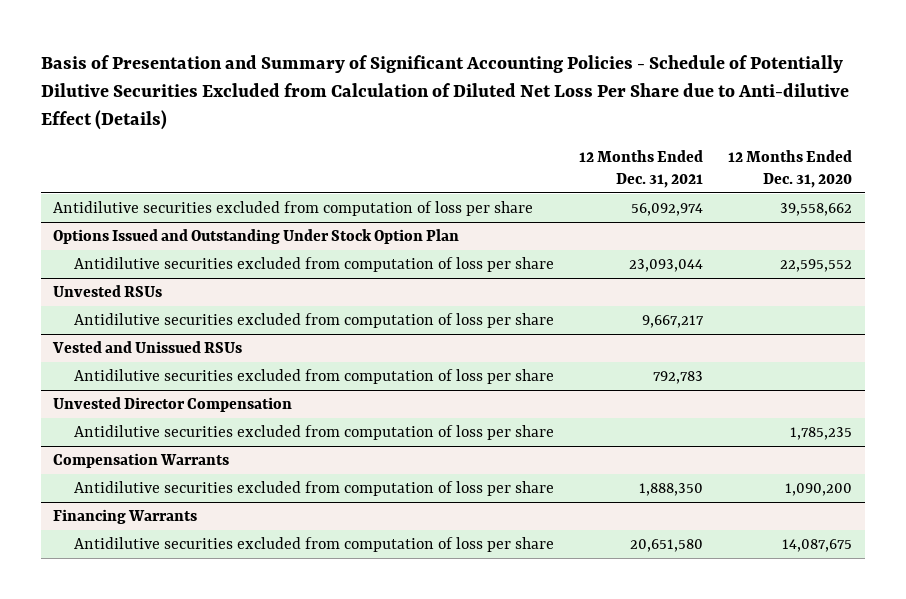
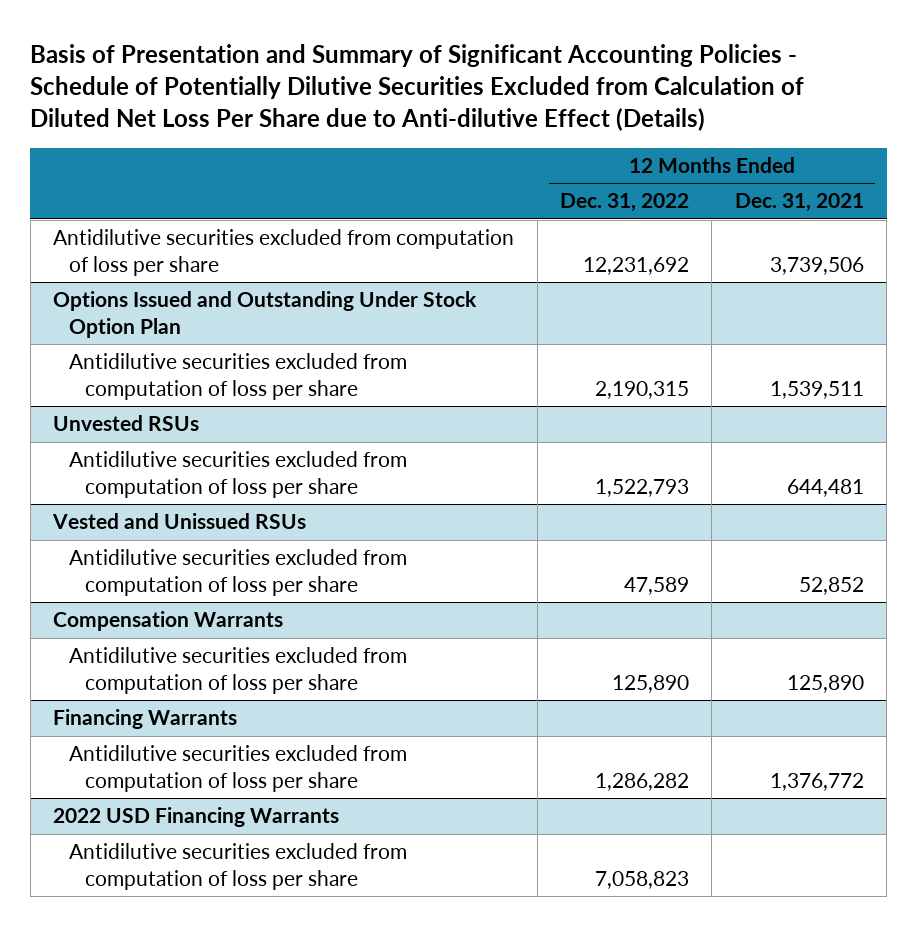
- | 12 Months Ended Dec. 31, 2021 | 12 Months Ended Dec. 31, 2020
+ | 12 Months Ended Dec. 31, 2022 | 12 Months Ended Dec. 31, 2021
- Antidilutive securities excluded from computation of loss per share | 56,092,974 | 39,558,662
+ Antidilutive securities excluded from computation of loss per share | 12,231,692 | 3,739,506
@ Options Issued and Outstanding Under Stock Option Plan
- Antidilutive securities excluded from computation of loss per share | 23,093,044 | 22,595,552
+ Antidilutive securities excluded from computation of loss per share | 2,190,315 | 1,539,511
@ Unvested RSUs
- Antidilutive securities excluded from computation of loss per share | 9,667,217 |
+ Antidilutive securities excluded from computation of loss per share | 1,522,793 | 644,481
@ Vested and Unissued RSUs
- Antidilutive securities excluded from computation of loss per share | 792,783 |
- Unvested Director Compensation
- Antidilutive securities excluded from computation of loss per share | | 1,785,235
@ Vested and Unissued RSUs
+ Antidilutive securities excluded from computation of loss per share | 47,589 | 52,852
@ Compensation Warrants
- Antidilutive securities excluded from computation of loss per share | 1,888,350 | 1,090,200
+ Antidilutive securities excluded from computation of loss per share | 125,890 | 125,890
@ Financing Warrants
- Antidilutive securities excluded from computation of loss per share | 20,651,580 | 14,087,675
+ Antidilutive securities excluded from computation of loss per share | 1,286,282 | 1,376,772
+ 2022 USD Financing Warrants
+ Antidilutive securities excluded from computation of loss per share | 7,058,823 |

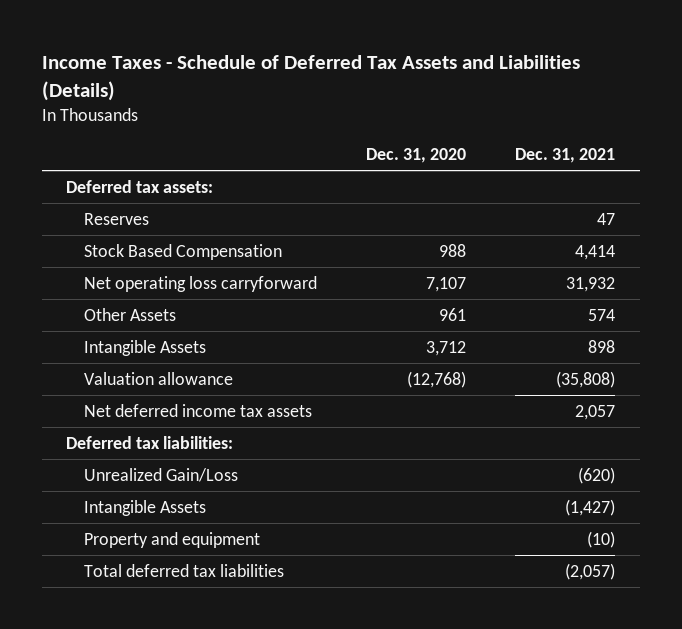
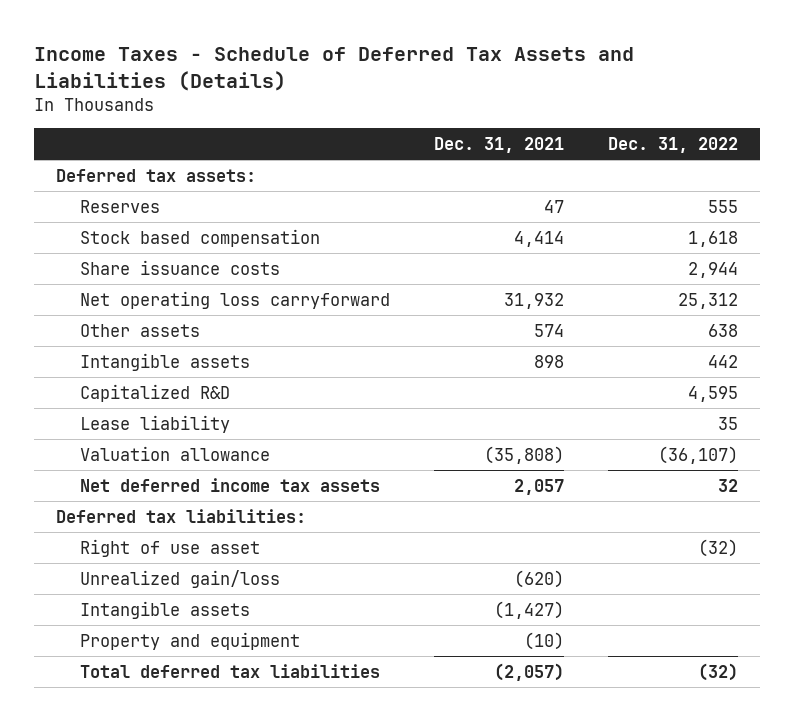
- | Dec. 31, 2020 | Dec. 31, 2021
+ | Dec. 31, 2021 | Dec. 31, 2022
- Stock Based Compensation | 988 | 4,414
+ Stock based compensation | 4,414 | 1,618
+ Share issuance costs | | 2,944
- Other Assets | 961 | 574
- Intangible Assets | 3,712 | 898
+ Other assets | 574 | 638
+ Intangible assets | 898 | 442
+ Capitalized R&D | | 4,595
+ Lease liability | | 35
- Unrealized Gain/Loss | | (620)
- Intangible Assets | | (1,427)
+ Right of use asset | | (32)
+ Unrealized gain/loss | (620) |
+ Intangible assets | (1,427) |

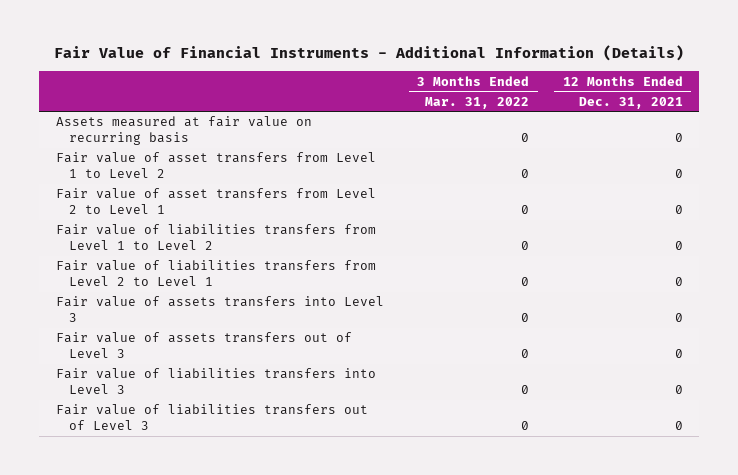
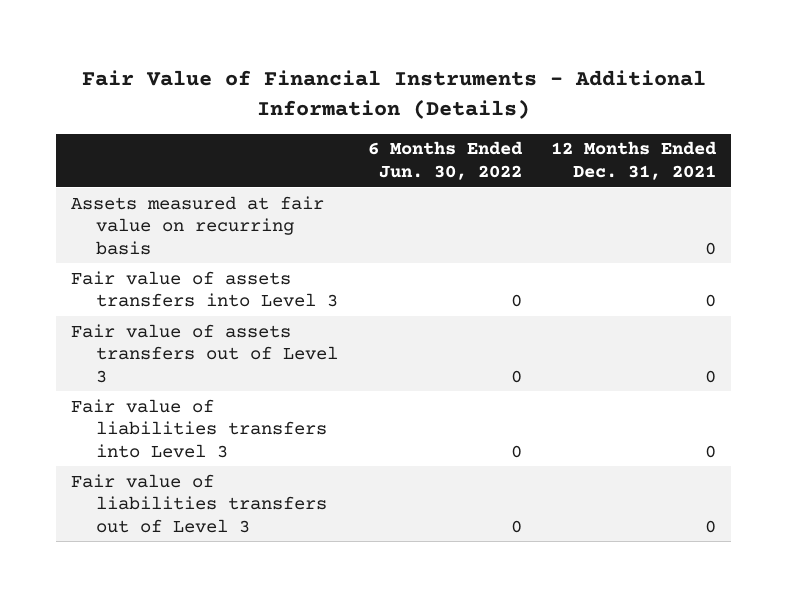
- | 3 Months Ended Mar. 31, 2022 | 12 Months Ended Dec. 31, 2021
+ | 6 Months Ended Jun. 30, 2022 | 12 Months Ended Dec. 31, 2021
- Fair value of asset transfers from Level 1 to Level 2 | 0 | 0
- Fair value of asset transfers from Level 2 to Level 1 | 0 | 0
- Fair value of liabilities transfers from Level 1 to Level 2 | 0 | 0
- Fair value of liabilities transfers from Level 2 to Level 1 | 0 | 0

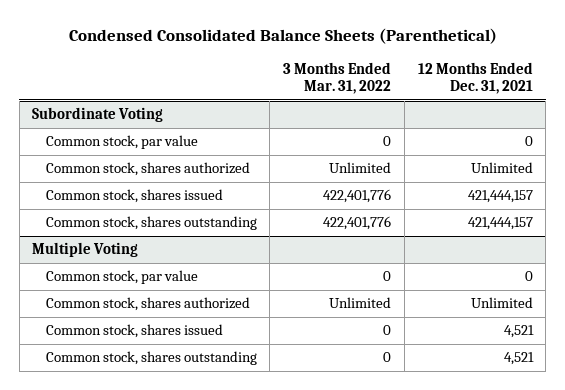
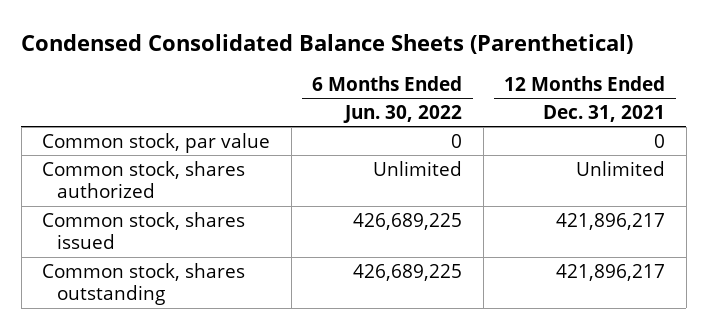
- | 3 Months Ended Mar. 31, 2022 | 12 Months Ended Dec. 31, 2021
+ | 6 Months Ended Jun. 30, 2022 | 12 Months Ended Dec. 31, 2021
- Subordinate Voting
- Common stock, shares issued | 422,401,776 | 421,444,157
- Common stock, shares outstanding | 422,401,776 | 421,444,157
- Multiple Voting
- Common stock, par value | 0 | 0
- Common stock, shares authorized | Unlimited | Unlimited
- Common stock, shares issued | 0 | 4,521
- Common stock, shares outstanding | 0 | 4,521
+ Common stock, shares issued | 426,689,225 | 421,896,217
+ Common stock, shares outstanding | 426,689,225 | 421,896,217

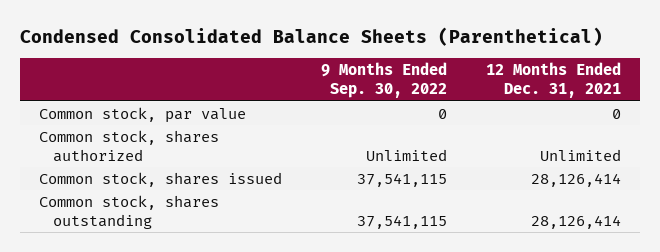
- | 6 Months Ended Jun. 30, 2022 | 12 Months Ended Dec. 31, 2021
+ | 9 Months Ended Sep. 30, 2022 | 12 Months Ended Dec. 31, 2021
- Common stock, shares issued | 426,689,225 | 421,896,217
- Common stock, shares outstanding | 426,689,225 | 421,896,217
+ Common stock, shares issued | 37,541,115 | 28,126,414
+ Common stock, shares outstanding | 37,541,115 | 28,126,414

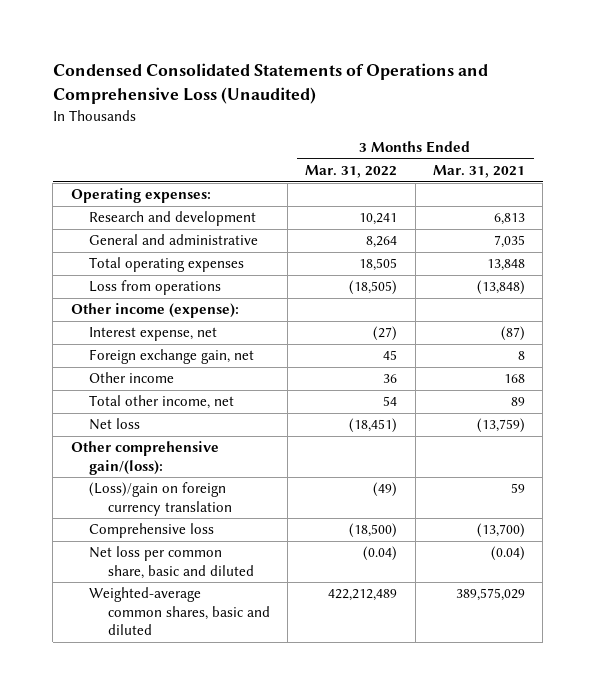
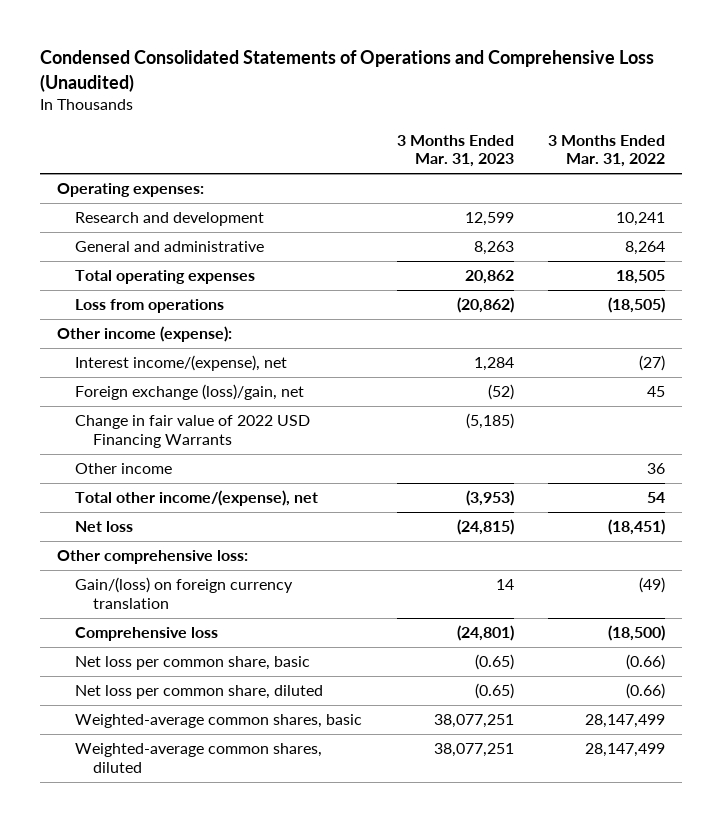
- | 3 Months Ended Mar. 31, 2022 | 3 Months Ended Mar. 31, 2021
+ | 3 Months Ended Mar. 31, 2023 | 3 Months Ended Mar. 31, 2022
- Interest expense, net | (27) | (87)
- Foreign exchange gain, net | 45 | 8
+ Interest income/(expense), net | 1,284 | (27)
+ Foreign exchange (loss)/gain, net | (52) | 45
+ Change in fair value of 2022 USD Financing Warrants | (5,185) |
- Total other income, net | 54 | 89
+ Total other income/(expense), net | (3,953) | 54
- Other comprehensive gain/(loss):
- (Loss)/gain on foreign currency translation | (49) | 59
+ Other comprehensive loss:
+ Gain/(loss) on foreign currency translation | 14 | (49)
- Net loss per common share, basic and diluted | (0.04) | (0.04)
- Weighted-average common shares, basic and diluted | 422,212,489 | 389,575,029
+ Net loss per common share, basic | (0.65) | (0.66)
+ Net loss per common share, diluted | (0.65) | (0.66)
+ Weighted-average common shares, basic | 38,077,251 | 28,147,499
+ Weighted-average common shares, diluted | 38,077,251 | 28,147,499

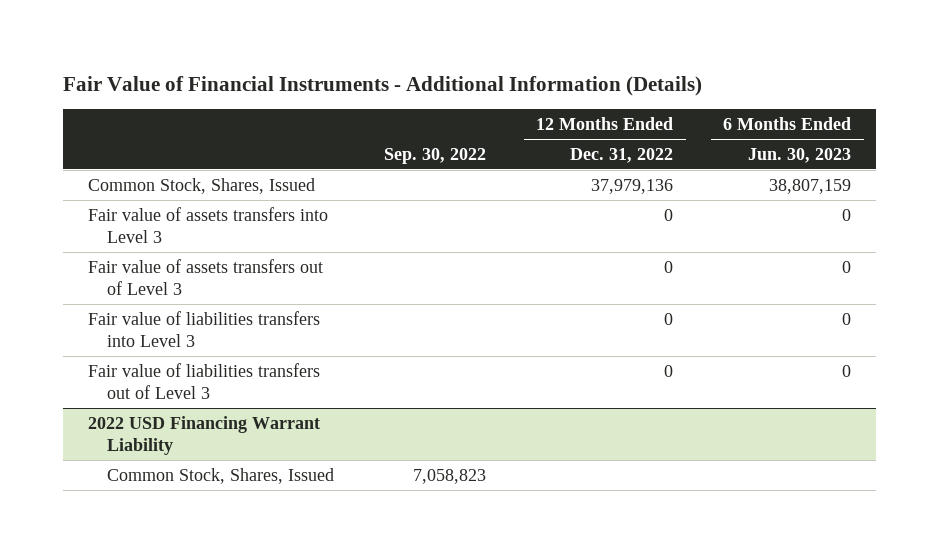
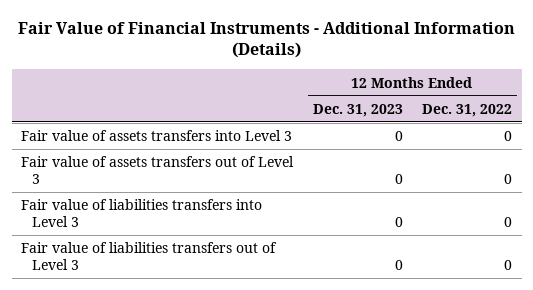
- | Sep. 30, 2022 | 12 Months Ended Dec. 31, 2022 | 6 Months Ended Jun. 30, 2023
+ | 12 Months Ended Dec. 31, 2023 | 12 Months Ended Dec. 31, 2022
- Common Stock, Shares, Issued | | 37,979,136 | 38,807,159
- 2022 USD Financing Warrant Liability
- Common Stock, Shares, Issued | 7,058,823 | |

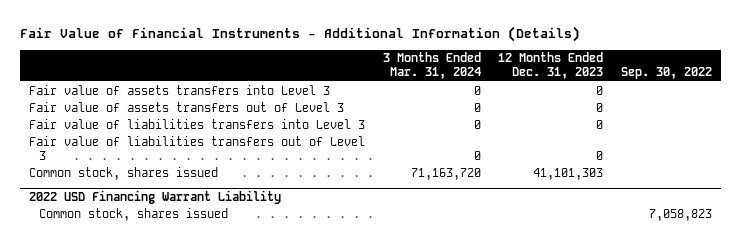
- | 12 Months Ended Dec. 31, 2023 | 12 Months Ended Dec. 31, 2022
+ | 3 Months Ended Mar. 31, 2024 | 12 Months Ended Dec. 31, 2023 | Sep. 30, 2022
+ Common stock, shares issued | 71,163,720 | 41,101,303 |
+ 2022 USD Financing Warrant Liability
+ Common stock, shares issued | | | 7,058,823

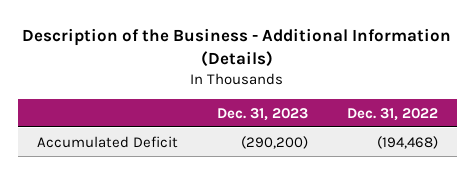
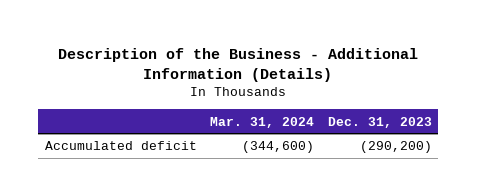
- | Dec. 31, 2023 | Dec. 31, 2022
+ | Mar. 31, 2024 | Dec. 31, 2023
- Accumulated Deficit | (290,200) | (194,468)
+ Accumulated deficit | (344,600) | (290,200)

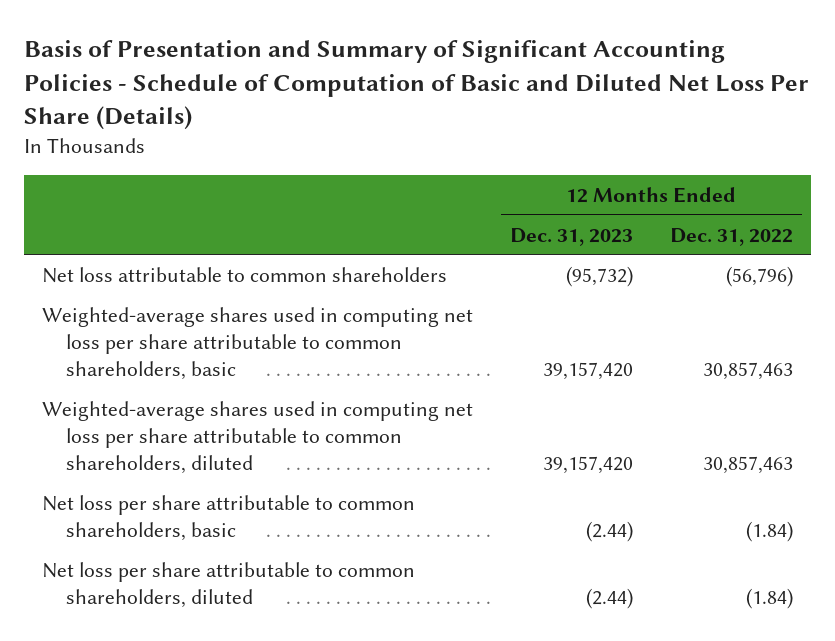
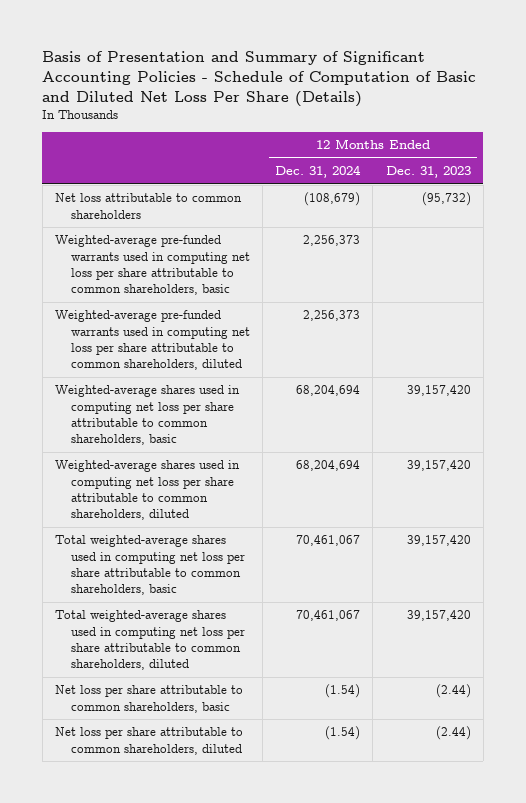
- | 12 Months Ended Dec. 31, 2023 | 12 Months Ended Dec. 31, 2022
+ | 12 Months Ended Dec. 31, 2024 | 12 Months Ended Dec. 31, 2023
+ Weighted-average pre-funded warrants used in computing net loss per share attributable to common shareholders, basic | 2,256,373 |
+ Weighted-average pre-funded warrants used in computing net loss per share attributable to common shareholders, diluted | 2,256,373 |
+ Total weighted-average shares used in computing net loss per share attributable to common shareholders, basic | 70,461,067 | 39,157,420
+ Total weighted-average shares used in computing net loss per share attributable to common shareholders, diluted | 70,461,067 | 39,157,420

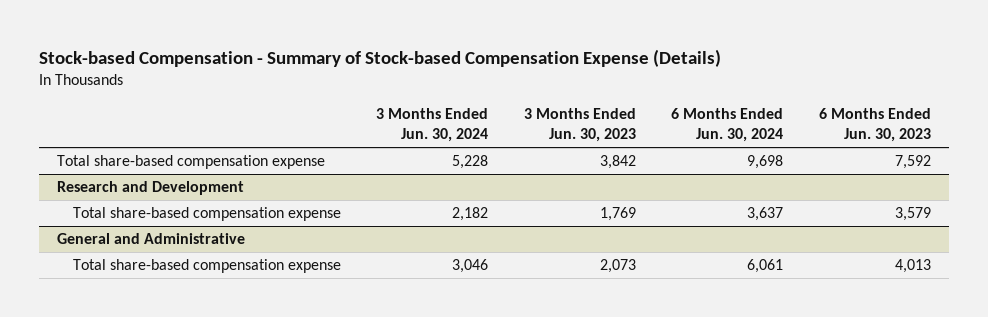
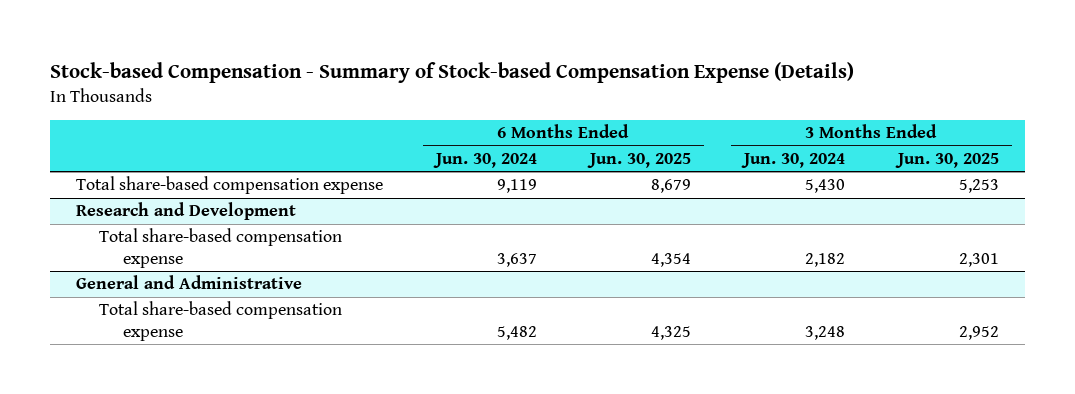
- | 3 Months Ended Jun. 30, 2024 | 3 Months Ended Jun. 30, 2023 | 6 Months Ended Jun. 30, 2024 | 6 Months Ended Jun. 30, 2023
+ | 6 Months Ended Jun. 30, 2024 | 6 Months Ended Jun. 30, 2025 | 3 Months Ended Jun. 30, 2024 | 3 Months Ended Jun. 30, 2025
- Total share-based compensation expense | 5,228 | 3,842 | 9,698 | 7,592
+ Total share-based compensation expense | 9,119 | 8,679 | 5,430 | 5,253
@ General and Administrative
- Total share-based compensation expense | 3,046 | 2,073 | 6,061 | 4,013
+ Total share-based compensation expense | 5,482 | 4,325 | 3,248 | 2,952

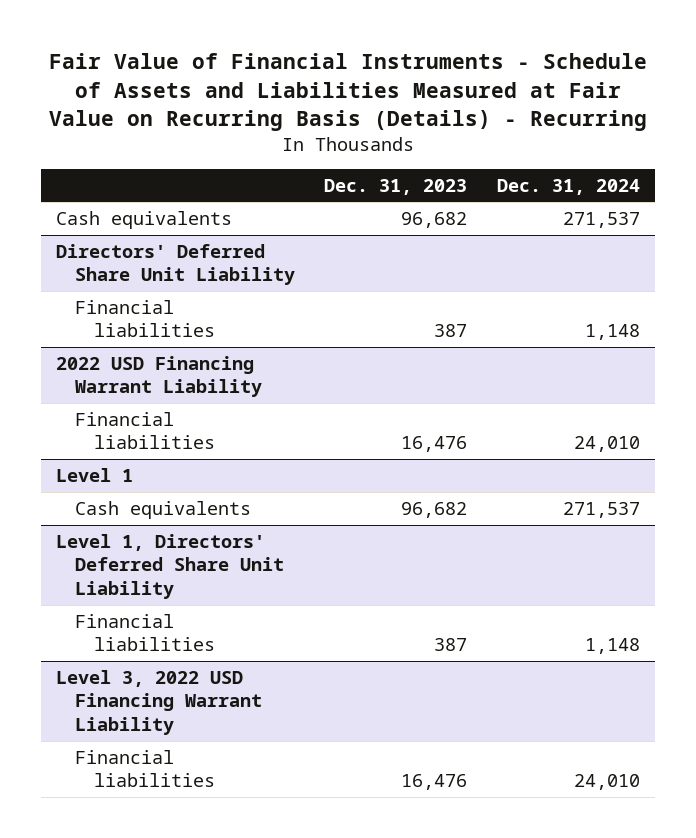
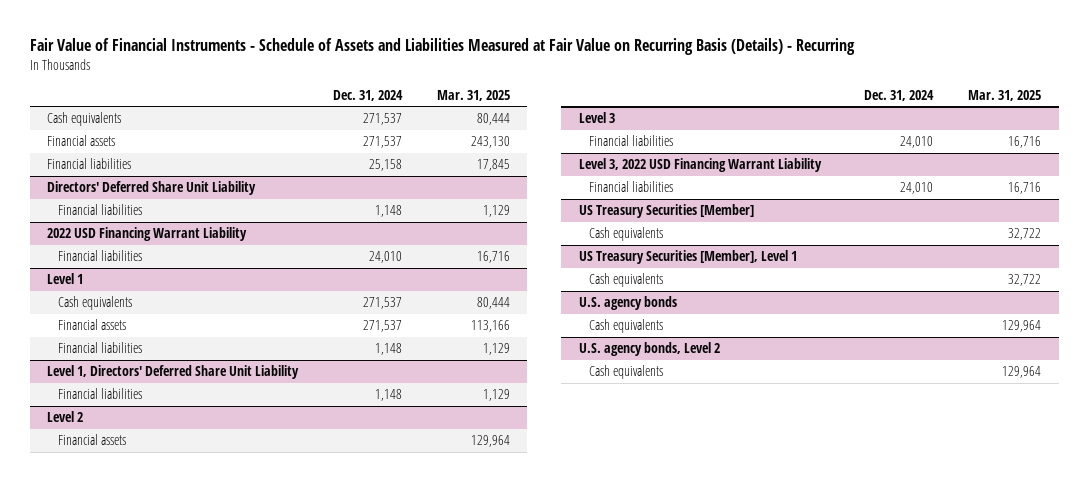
- | Dec. 31, 2023 | Dec. 31, 2024
+ | Dec. 31, 2024 | Mar. 31, 2025
+ Financial assets | 271,537 | 243,130
+ Financial liabilities | 25,158 | 17,845
@ Level 1
+ Financial assets | 271,537 | 113,166
+ Financial liabilities | 1,148 | 1,129
+ Level 2
+ Financial assets | | 129,964
+ Level 3
+ Financial liabilities | 24,010 | 16,716
+ US Treasury Securities [Member]
+ Cash equivalents | | 32,722
+ US Treasury Securities [Member], Level 1
+ Cash equivalents | | 32,722
+ U.S. agency bonds
+ Cash equivalents | | 129,964
+ U.S. agency bonds, Level 2
+ Cash equivalents | | 129,964

